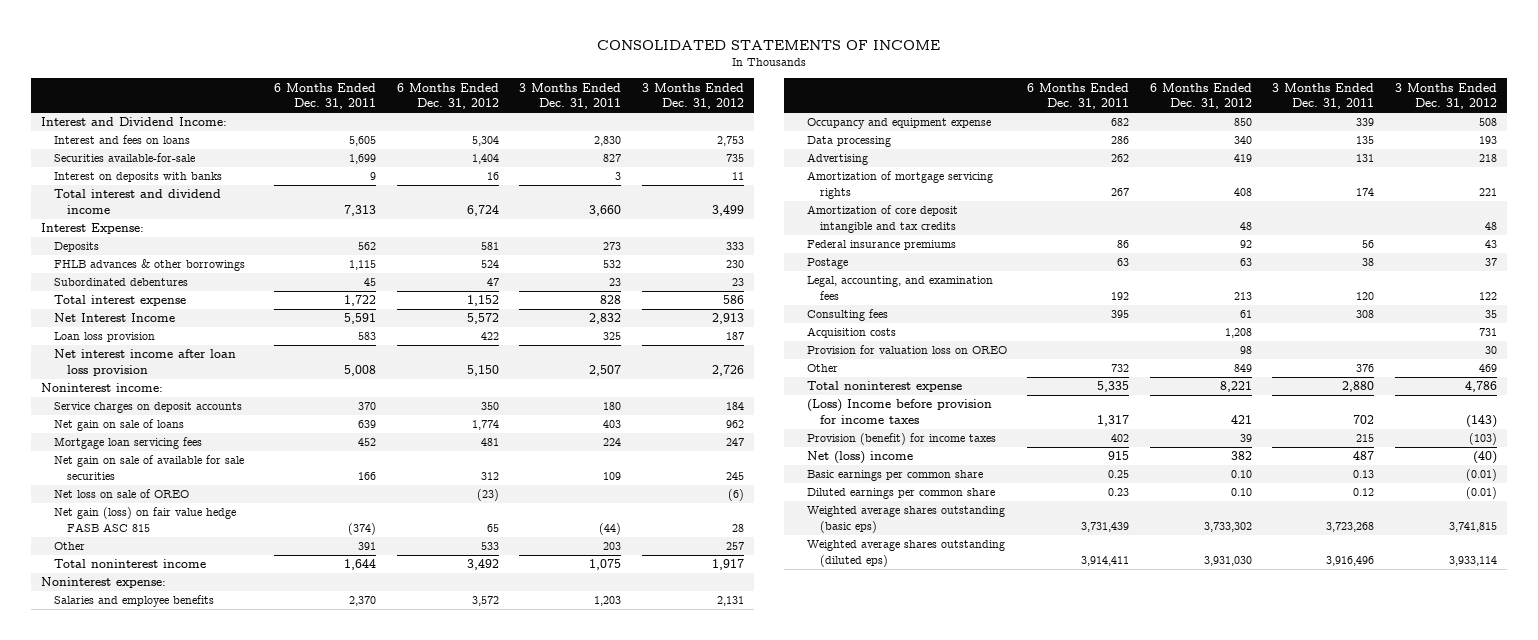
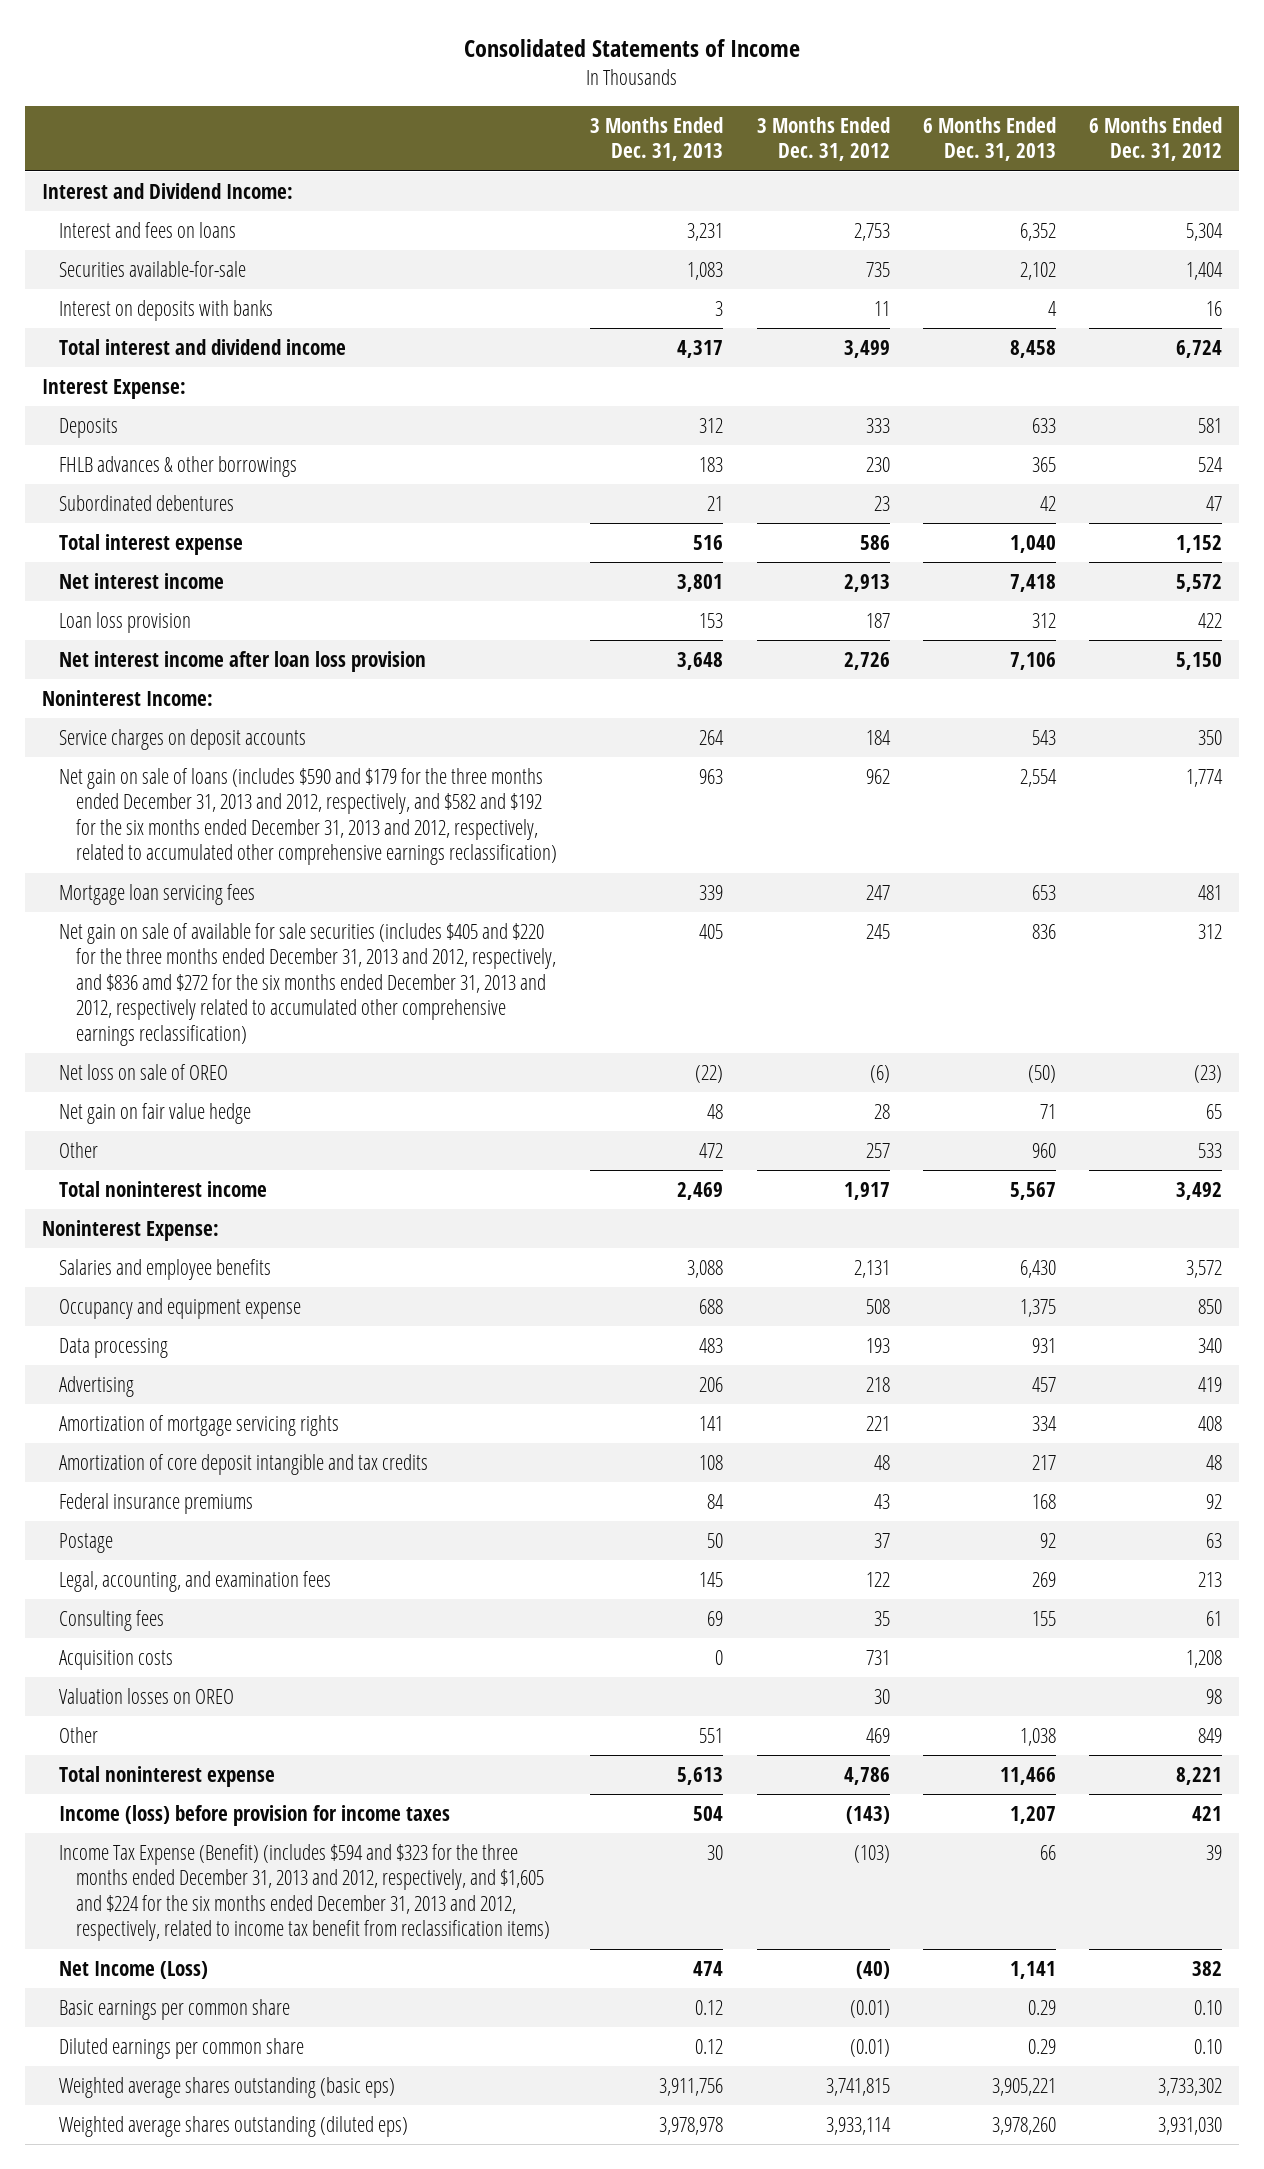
- CONSOLIDATED STATEMENTS OF INCOME
+ Consolidated Statements of Income
- | 6 Months Ended Dec. 31, 2011 | 6 Months Ended Dec. 31, 2012 | 3 Months Ended Dec. 31, 2011 | 3 Months Ended Dec. 31, 2012
+ | 3 Months Ended Dec. 31, 2013 | 3 Months Ended Dec. 31, 2012 | 6 Months Ended Dec. 31, 2013 | 6 Months Ended Dec. 31, 2012
- Net Interest Income | 5,591 | 5,572 | 2,832 | 2,913
+ Net interest income | 3,801 | 2,913 | 7,418 | 5,572
- Noninterest income:
+ Noninterest Income:
- Net gain on sale of loans | 639 | 1,774 | 403 | 962
+ Net gain on sale of loans (includes $590 and $179 for the three months ended December 31, 2013 and 2012, respectively, and $582 and $192 for the six months ended December 31, 2013 and 2012, respectively, related to accumulated other comprehensive earnings reclassification) | 963 | 962 | 2,554 | 1,774
- Net gain on sale of available for sale securities | 166 | 312 | 109 | 245
+ Net gain on sale of available for sale securities (includes $405 and $220 for the three months ended December 31, 2013 and 2012, respectively, and $836 amd $272 for the six months ended December 31, 2013 and 2012, respectively related to accumulated other comprehensive earnings reclassification) | 405 | 245 | 836 | 312
- Net gain (loss) on fair value hedge FASB ASC 815 | (374) | 65 | (44) | 28
+ Net gain on fair value hedge | 48 | 28 | 71 | 65
- Noninterest expense:
+ Noninterest Expense:
- Provision for valuation loss on OREO | | 98 | | 30
+ Valuation losses on OREO | | 30 | | 98
- (Loss) Income before provision for income taxes | 1,317 | 421 | 702 | (143)
- Provision (benefit) for income taxes | 402 | 39 | 215 | (103)
- Net (loss) income | 915 | 382 | 487 | (40)
+ Income (loss) before provision for income taxes | 504 | (143) | 1,207 | 421
+ Income Tax Expense (Benefit) (includes $594 and $323 for the three months ended December 31, 2013 and 2012, respectively, and $1,605 and $224 for the six months ended December 31, 2013 and 2012, respectively, related to income tax benefit from reclassification items) | 30 | (103) | 66 | 39
+ Net Income (Loss) | 474 | (40) | 1,141 | 382

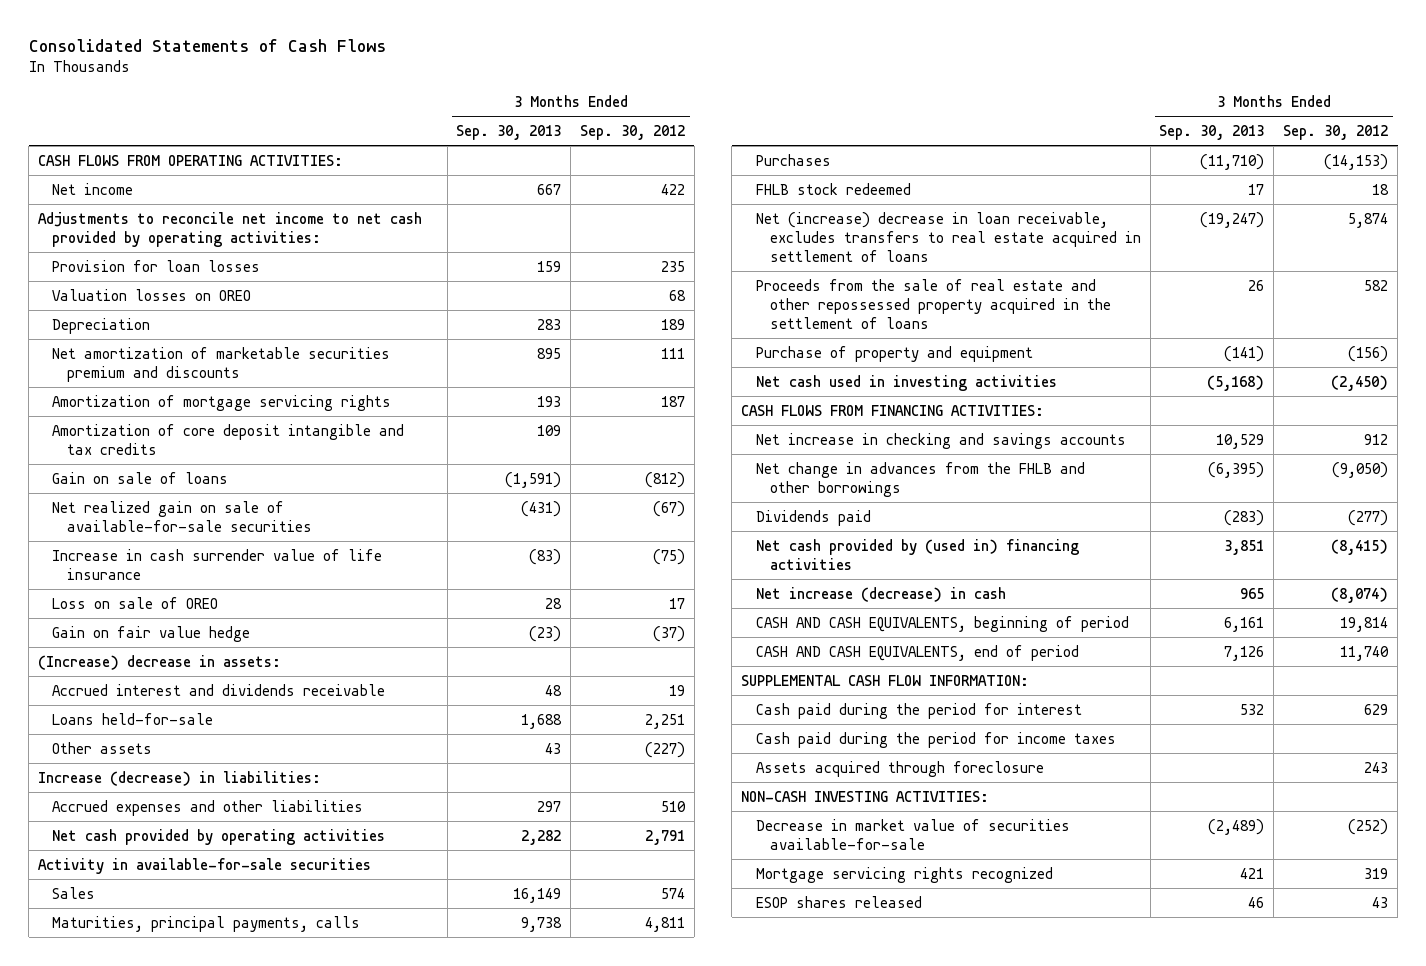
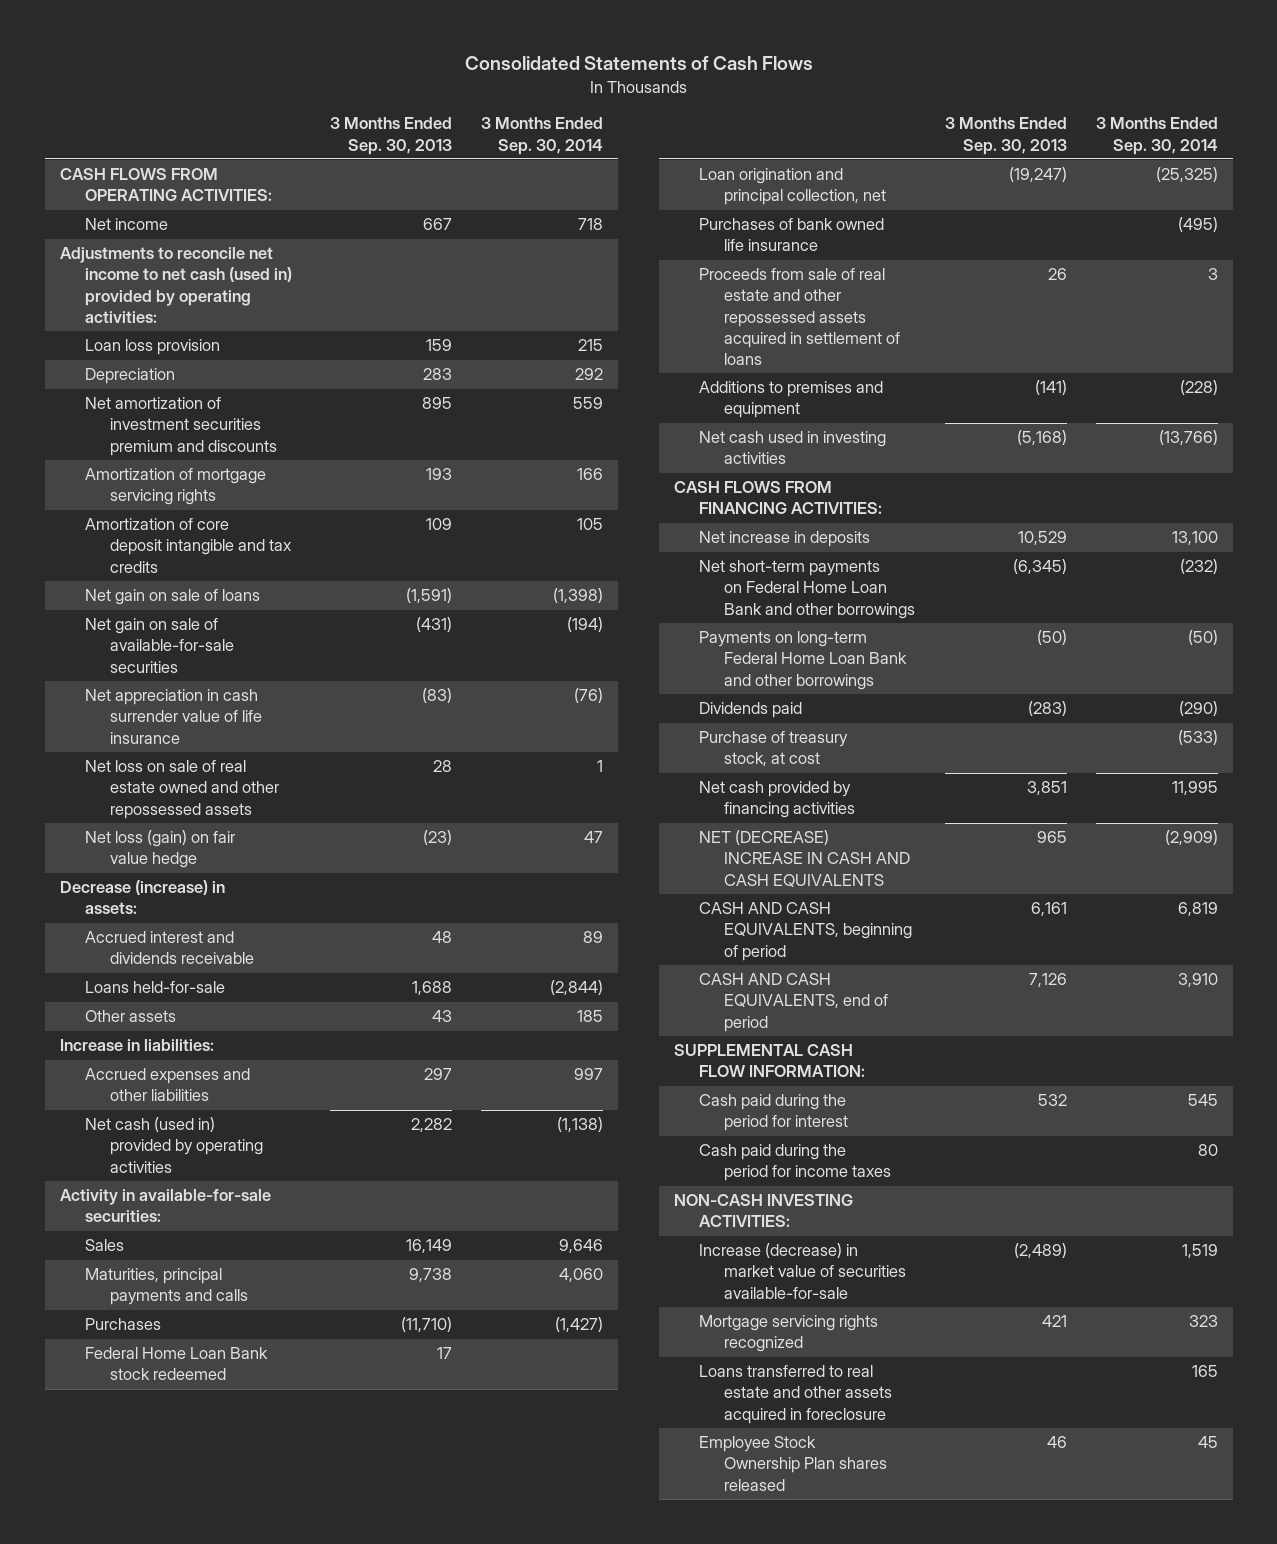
- | 3 Months Ended Sep. 30, 2013 | 3 Months Ended Sep. 30, 2012
+ | 3 Months Ended Sep. 30, 2013 | 3 Months Ended Sep. 30, 2014
- Adjustments to reconcile net income to net cash provided by operating activities:
- Provision for loan losses | 159 | 235
- Valuation losses on OREO | | 68
+ Adjustments to reconcile net income to net cash (used in) provided by operating activities:
+ Loan loss provision | 159 | 215
- Net amortization of marketable securities premium and discounts | 895 | 111
+ Net amortization of investment securities premium and discounts | 895 | 559
- Gain on sale of loans | (1,591) | (812)
- Net realized gain on sale of available-for-sale securities | (431) | (67)
- Increase in cash surrender value of life insurance | (83) | (75)
- Loss on sale of OREO | 28 | 17
- Gain on fair value hedge | (23) | (37)
- (Increase) decrease in assets:
+ Net gain on sale of loans | (1,591) | (1,398)
+ Net gain on sale of available-for-sale securities | (431) | (194)
+ Net appreciation in cash surrender value of life insurance | (83) | (76)
+ Net loss on sale of real estate owned and other repossessed assets | 28 | 1
+ Net loss (gain) on fair value hedge | (23) | 47
+ Decrease (increase) in assets:
- Increase (decrease) in liabilities:
+ Increase in liabilities:
- Net cash provided by operating activities | 2,282 | 2,791
- Activity in available-for-sale securities
+ Net cash (used in) provided by operating activities | 2,282 | (1,138)
+ Activity in available-for-sale securities:
- Maturities, principal payments, calls | 9,738 | 4,811
+ Maturities, principal payments and calls | 9,738 | 4,060
- FHLB stock redeemed | 17 | 18
- Net (increase) decrease in loan receivable, excludes transfers to real estate acquired in settlement of loans | (19,247) | 5,874
- Proceeds from the sale of real estate and other repossessed property acquired in the settlement of loans | 26 | 582
- Purchase of property and equipment | (141) | (156)
+ Federal Home Loan Bank stock redeemed | 17 |
+ Loan origination and principal collection, net | (19,247) | (25,325)
+ Purchases of bank owned life insurance | | (495)
+ Proceeds from sale of real estate and other repossessed assets acquired in settlement of loans | 26 | 3
+ Additions to premises and equipment | (141) | (228)
- Net increase in checking and savings accounts | 10,529 | 912
- Net change in advances from the FHLB and other borrowings | (6,395) | (9,050)
+ Net increase in deposits | 10,529 | 13,100
+ Net short-term payments on Federal Home Loan Bank and other borrowings | (6,345) | (232)
+ Payments on long-term Federal Home Loan Bank and other borrowings | (50) | (50)
- Net cash provided by (used in) financing activities | 3,851 | (8,415)
- Net increase (decrease) in cash | 965 | (8,074)
+ Purchase of treasury stock, at cost | | (533)
+ Net cash provided by financing activities | 3,851 | 11,995
+ NET (DECREASE) INCREASE IN CASH AND CASH EQUIVALENTS | 965 | (2,909)
- Assets acquired through foreclosure | | 243
- Decrease in market value of securities available-for-sale | (2,489) | (252)
+ Increase (decrease) in market value of securities available-for-sale | (2,489) | 1,519
- ESOP shares released | 46 | 43
+ Loans transferred to real estate and other assets acquired in foreclosure | | 165
+ Employee Stock Ownership Plan shares released | 46 | 45

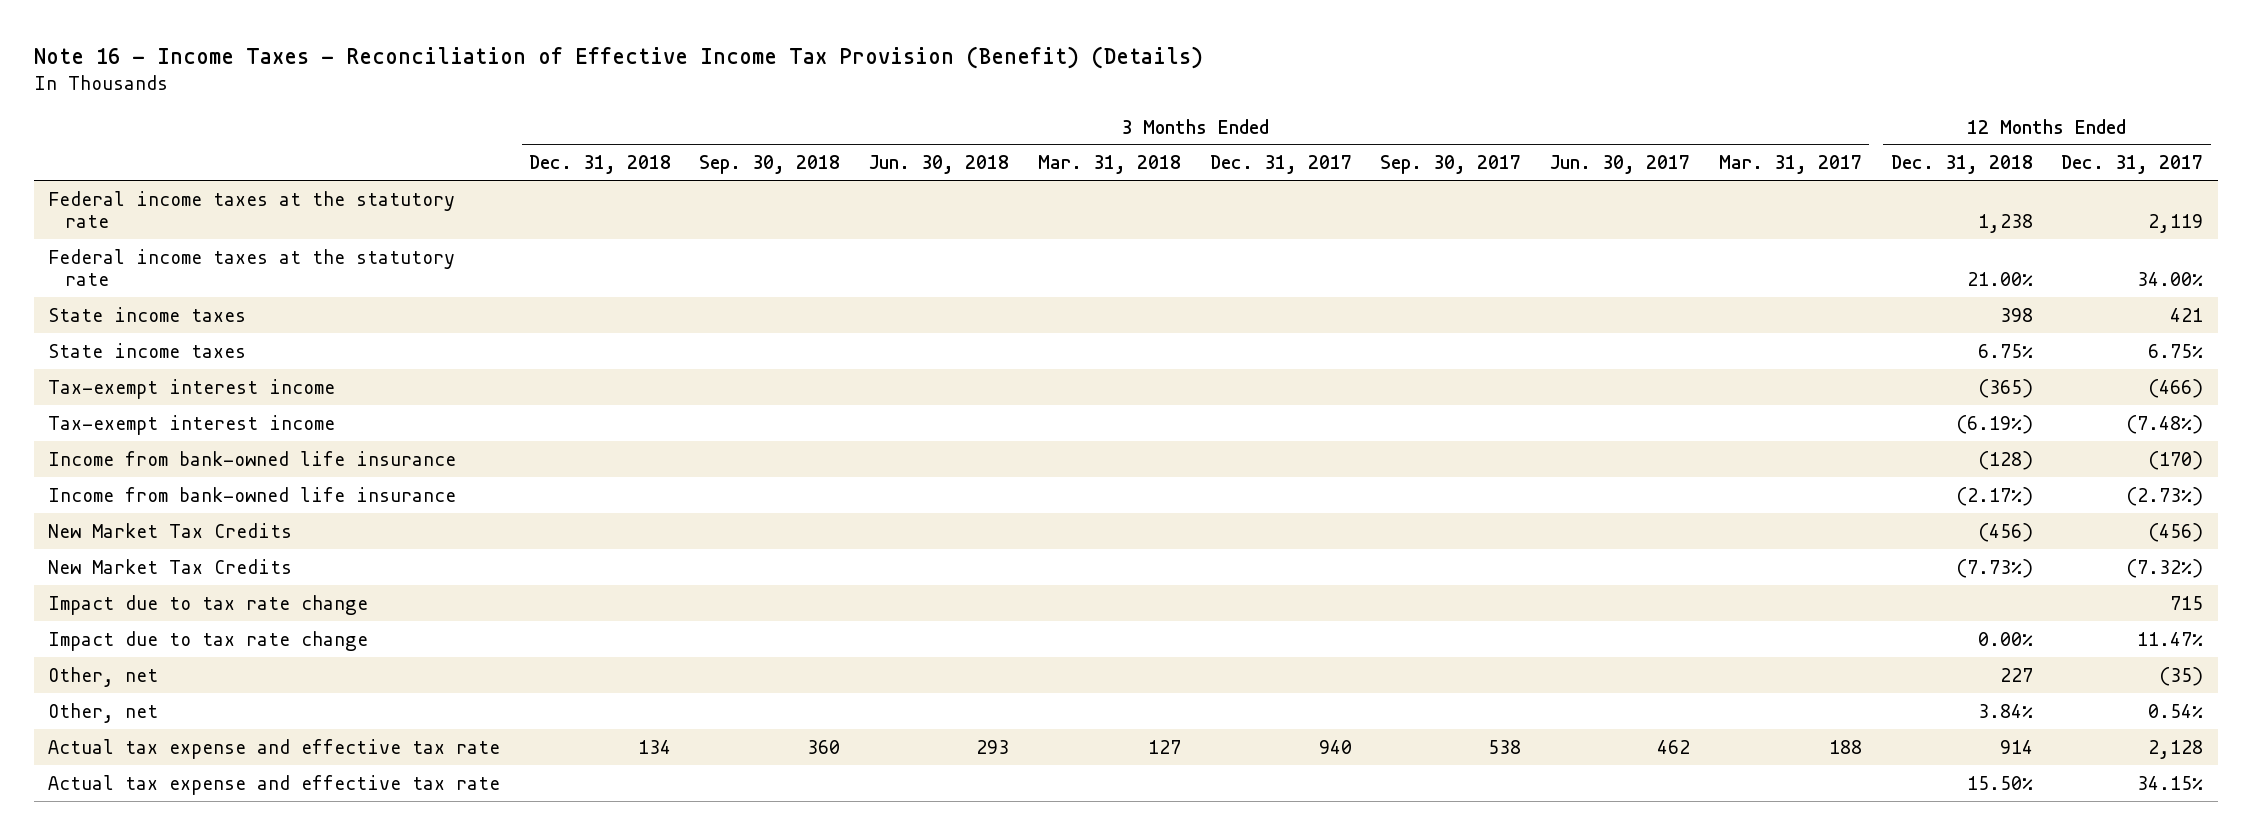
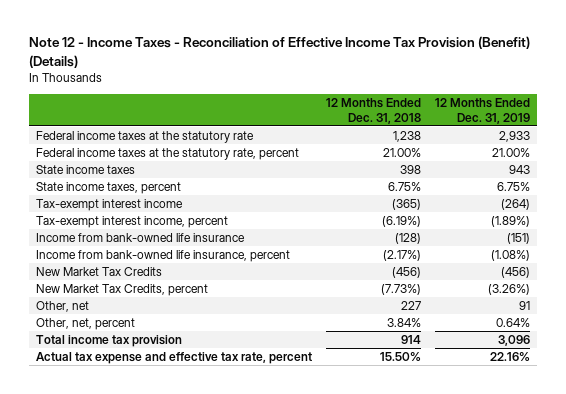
- Note 16 - Income Taxes - Reconciliation of Effective Income Tax Provision (Benefit) (Details)
+ Note 12 - Income Taxes - Reconciliation of Effective Income Tax Provision (Benefit) (Details)
- | 3 Months Ended Dec. 31, 2018 | 3 Months Ended Sep. 30, 2018 | 3 Months Ended Jun. 30, 2018 | 3 Months Ended Mar. 31, 2018 | 3 Months Ended Dec. 31, 2017 | 3 Months Ended Sep. 30, 2017 | 3 Months Ended Jun. 30, 2017 | 3 Months Ended Mar. 31, 2017 | 12 Months Ended Dec. 31, 2018 | 12 Months Ended Dec. 31, 2017
+ | 12 Months Ended Dec. 31, 2018 | 12 Months Ended Dec. 31, 2019
- Federal income taxes at the statutory rate | | | | | | | | | 21.00% | 34.00%
+ Federal income taxes at the statutory rate, percent | 21.00% | 21.00%
- State income taxes | | | | | | | | | 6.75% | 6.75%
+ State income taxes, percent | 6.75% | 6.75%
- Tax-exempt interest income | | | | | | | | | (6.19%) | (7.48%)
+ Tax-exempt interest income, percent | (6.19%) | (1.89%)
- Income from bank-owned life insurance | | | | | | | | | (2.17%) | (2.73%)
+ Income from bank-owned life insurance, percent | (2.17%) | (1.08%)
- New Market Tax Credits | | | | | | | | | (7.73%) | (7.32%)
- Impact due to tax rate change | | | | | | | | | | 715
- Impact due to tax rate change | | | | | | | | | 0.00% | 11.47%
+ New Market Tax Credits, percent | (7.73%) | (3.26%)
- Other, net | | | | | | | | | 3.84% | 0.54%
- Actual tax expense and effective tax rate | 134 | 360 | 293 | 127 | 940 | 538 | 462 | 188 | 914 | 2,128
- Actual tax expense and effective tax rate | | | | | | | | | 15.50% | 34.15%
+ Other, net, percent | 3.84% | 0.64%
+ Total income tax provision | 914 | 3,096
+ Actual tax expense and effective tax rate, percent | 15.50% | 22.16%

